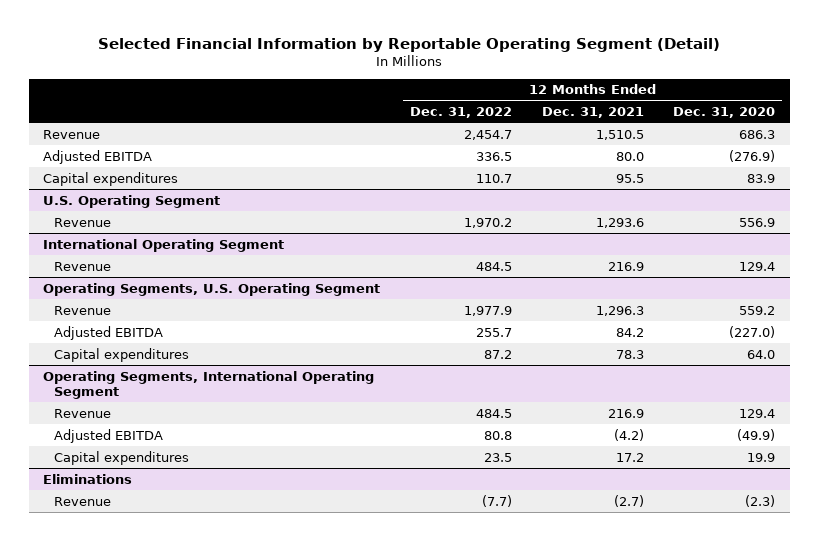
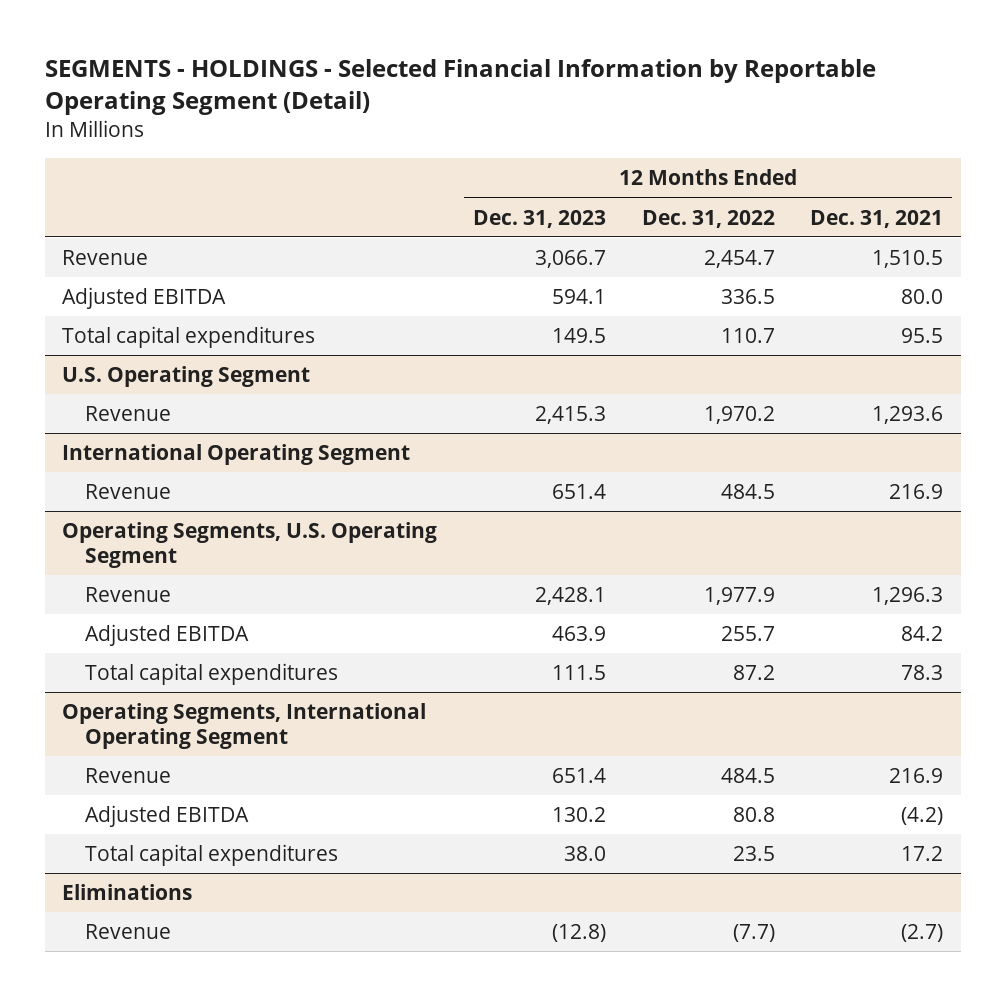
- Selected Financial Information by Reportable Operating Segment (Detail)
+ SEGMENTS - HOLDINGS - Selected Financial Information by Reportable Operating Segment (Detail)
- | 12 Months Ended Dec. 31, 2022 | 12 Months Ended Dec. 31, 2021 | 12 Months Ended Dec. 31, 2020
+ | 12 Months Ended Dec. 31, 2023 | 12 Months Ended Dec. 31, 2022 | 12 Months Ended Dec. 31, 2021
- Capital expenditures | 110.7 | 95.5 | 83.9
+ Total capital expenditures | 149.5 | 110.7 | 95.5
@ Operating Segments, U.S. Operating Segment
- Capital expenditures | 87.2 | 78.3 | 64.0
+ Total capital expenditures | 111.5 | 87.2 | 78.3
@ Operating Segments, International Operating Segment
- Capital expenditures | 23.5 | 17.2 | 19.9
+ Total capital expenditures | 38.0 | 23.5 | 17.2

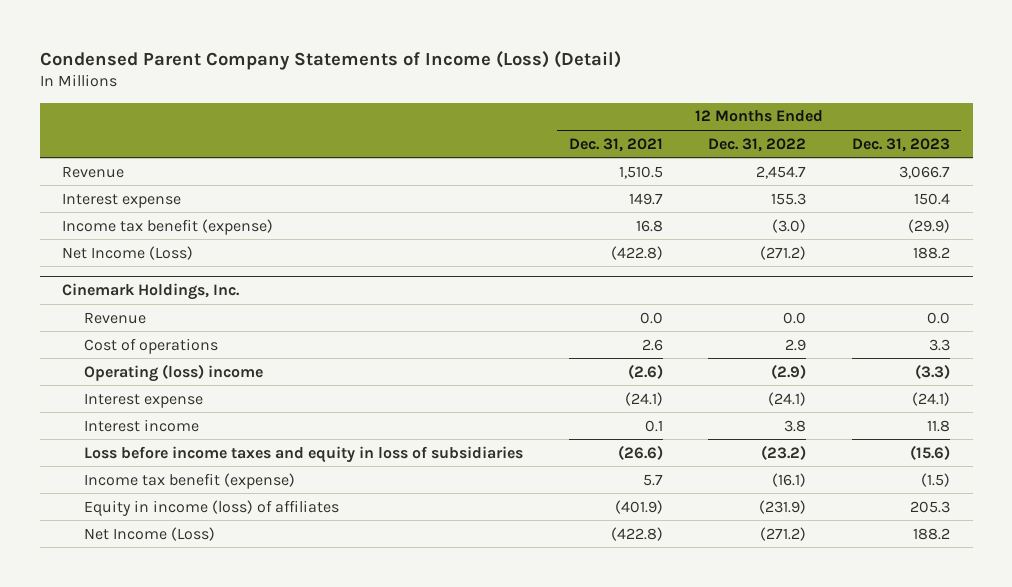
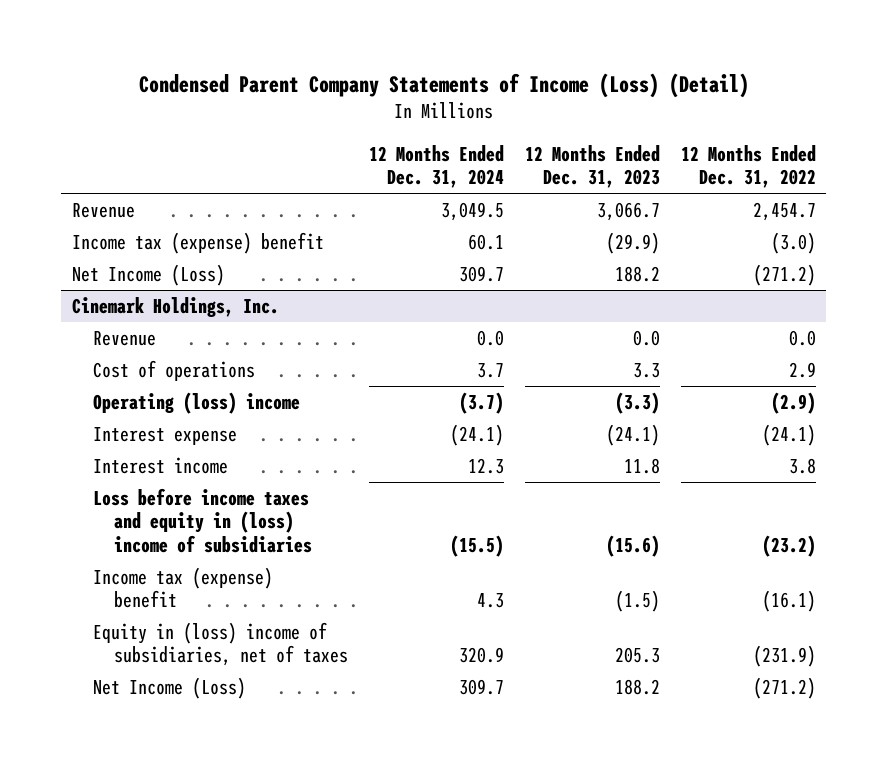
- | 12 Months Ended Dec. 31, 2021 | 12 Months Ended Dec. 31, 2022 | 12 Months Ended Dec. 31, 2023
+ | 12 Months Ended Dec. 31, 2024 | 12 Months Ended Dec. 31, 2023 | 12 Months Ended Dec. 31, 2022
- Interest expense | 149.7 | 155.3 | 150.4
- Income tax benefit (expense) | 16.8 | (3.0) | (29.9)
+ Income tax (expense) benefit | 60.1 | (29.9) | (3.0)
@ Cinemark Holdings, Inc.
- Loss before income taxes and equity in loss of subsidiaries | (26.6) | (23.2) | (15.6)
- Income tax benefit (expense) | 5.7 | (16.1) | (1.5)
- Equity in income (loss) of affiliates | (401.9) | (231.9) | 205.3
+ Loss before income taxes and equity in (loss) income of subsidiaries | (15.5) | (15.6) | (23.2)
+ Income tax (expense) benefit | 4.3 | (1.5) | (16.1)
+ Equity in (loss) income of subsidiaries, net of taxes | 320.9 | 205.3 | (231.9)

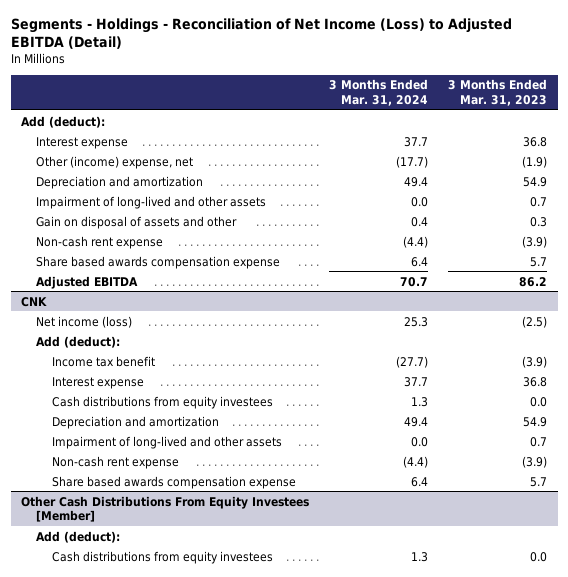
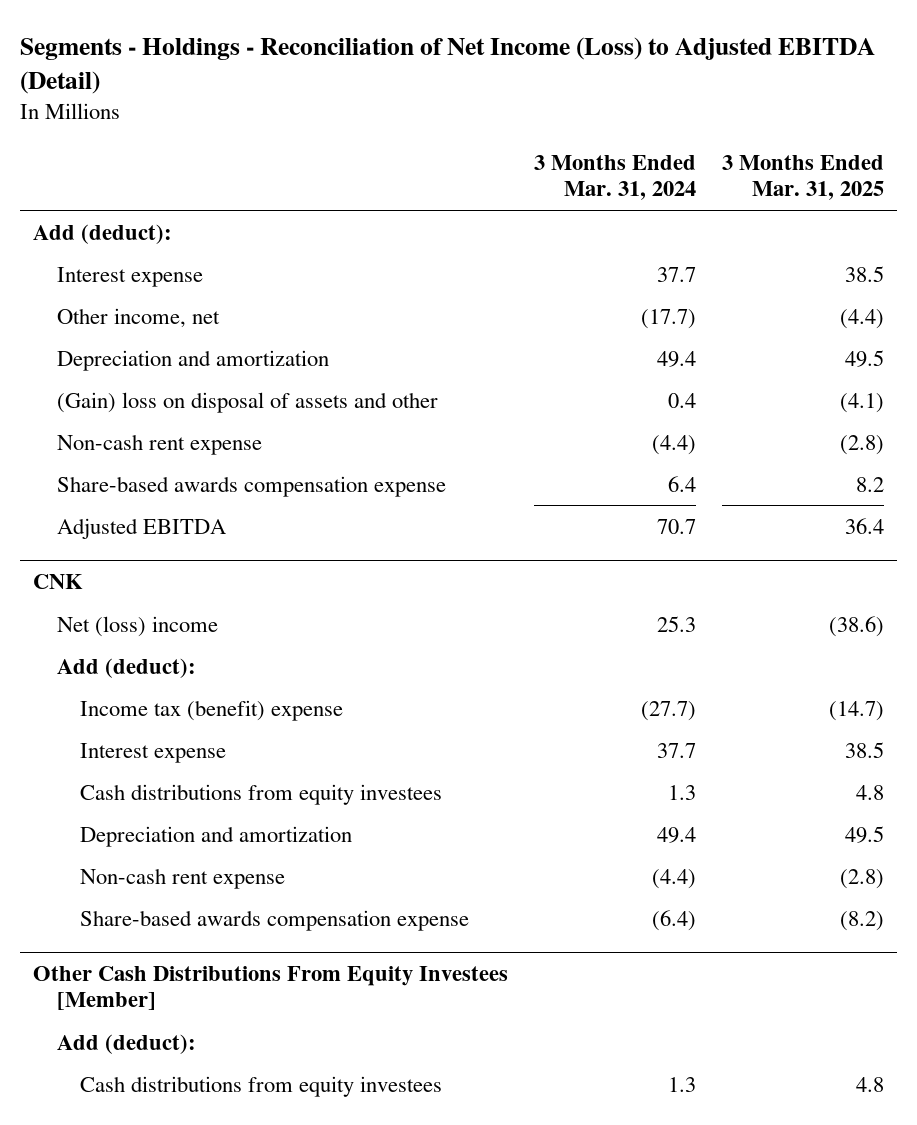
- | 3 Months Ended Mar. 31, 2024 | 3 Months Ended Mar. 31, 2023
+ | 3 Months Ended Mar. 31, 2024 | 3 Months Ended Mar. 31, 2025
- Other (income) expense, net | (17.7) | (1.9)
+ Other income, net | (17.7) | (4.4)
- Impairment of long-lived and other assets | 0.0 | 0.7
- Gain on disposal of assets and other | 0.4 | 0.3
+ (Gain) loss on disposal of assets and other | 0.4 | (4.1)
- Share based awards compensation expense | 6.4 | 5.7
+ Share-based awards compensation expense | 6.4 | 8.2
@ CNK
- Net income (loss) | 25.3 | (2.5)
+ Net (loss) income | 25.3 | (38.6)
- Income tax benefit | (27.7) | (3.9)
+ Income tax (benefit) expense | (27.7) | (14.7)
- Impairment of long-lived and other assets | 0.0 | 0.7
- Share based awards compensation expense | 6.4 | 5.7
+ Share-based awards compensation expense | (6.4) | (8.2)

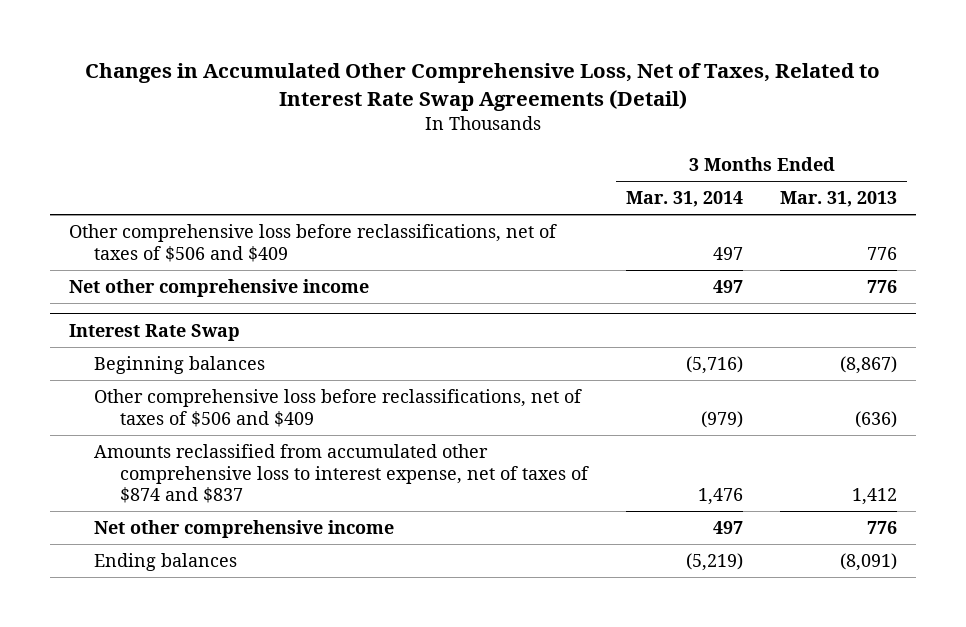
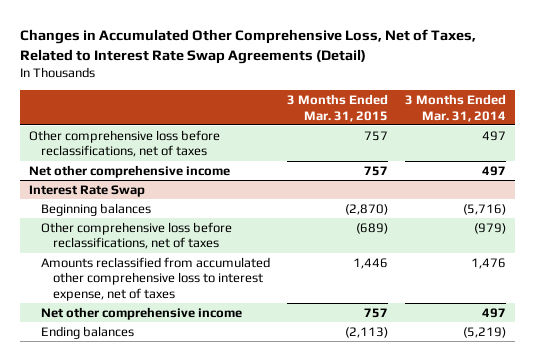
- | 3 Months Ended Mar. 31, 2014 | 3 Months Ended Mar. 31, 2013
+ | 3 Months Ended Mar. 31, 2015 | 3 Months Ended Mar. 31, 2014
- Other comprehensive loss before reclassifications, net of taxes of $506 and $409 | 497 | 776
+ Other comprehensive loss before reclassifications, net of taxes | 757 | 497
@ Interest Rate Swap
- Other comprehensive loss before reclassifications, net of taxes of $506 and $409 | (979) | (636)
- Amounts reclassified from accumulated other comprehensive loss to interest expense, net of taxes of $874 and $837 | 1,476 | 1,412
+ Other comprehensive loss before reclassifications, net of taxes | (689) | (979)
+ Amounts reclassified from accumulated other comprehensive loss to interest expense, net of taxes | 1,446 | 1,476

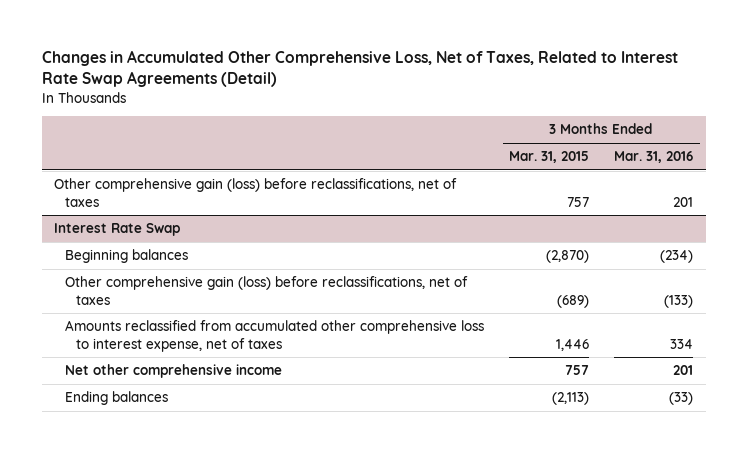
- | 3 Months Ended Mar. 31, 2015 | 3 Months Ended Mar. 31, 2014
+ | 3 Months Ended Mar. 31, 2015 | 3 Months Ended Mar. 31, 2016
- Other comprehensive loss before reclassifications, net of taxes | 757 | 497
- Net other comprehensive income | 757 | 497
+ Other comprehensive gain (loss) before reclassifications, net of taxes | 757 | 201
@ Interest Rate Swap
- Other comprehensive loss before reclassifications, net of taxes | (689) | (979)
+ Other comprehensive gain (loss) before reclassifications, net of taxes | (689) | (133)

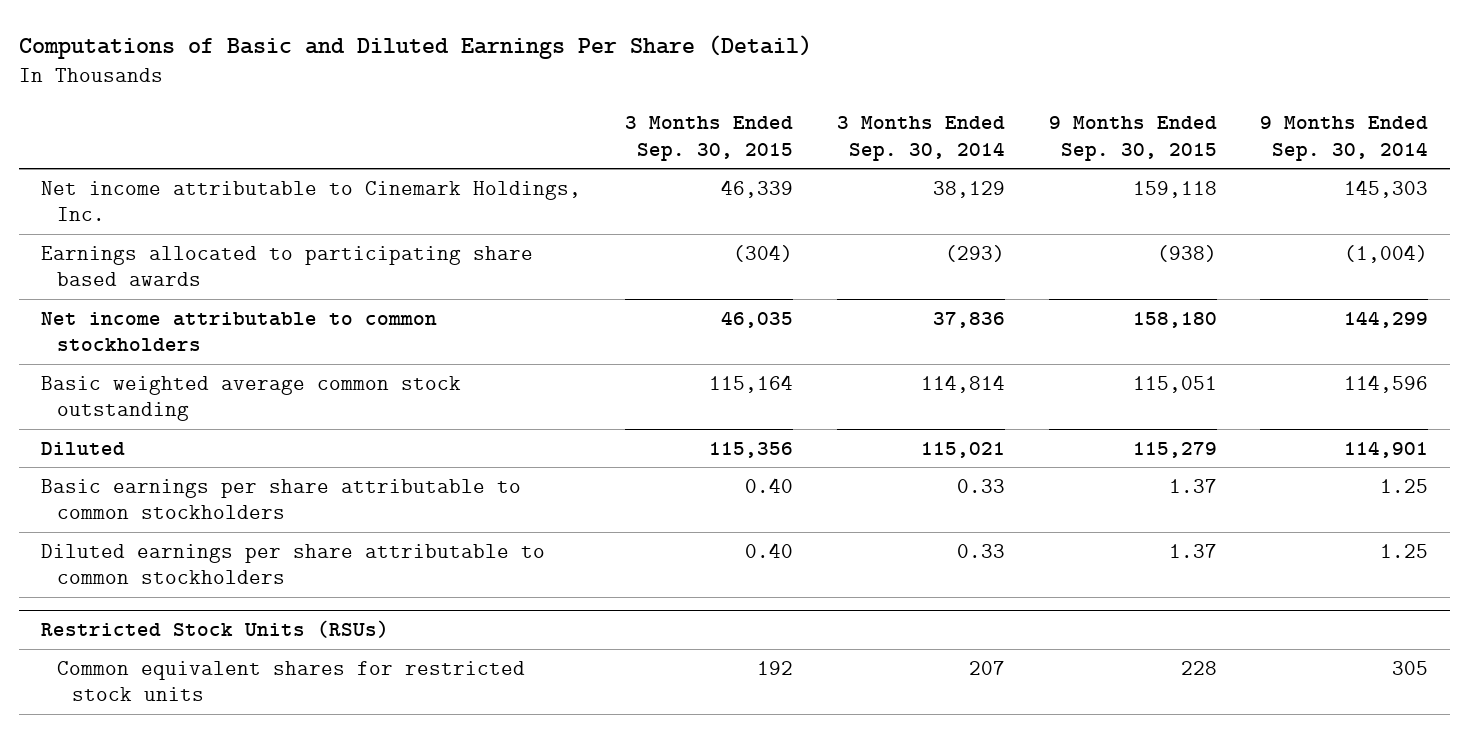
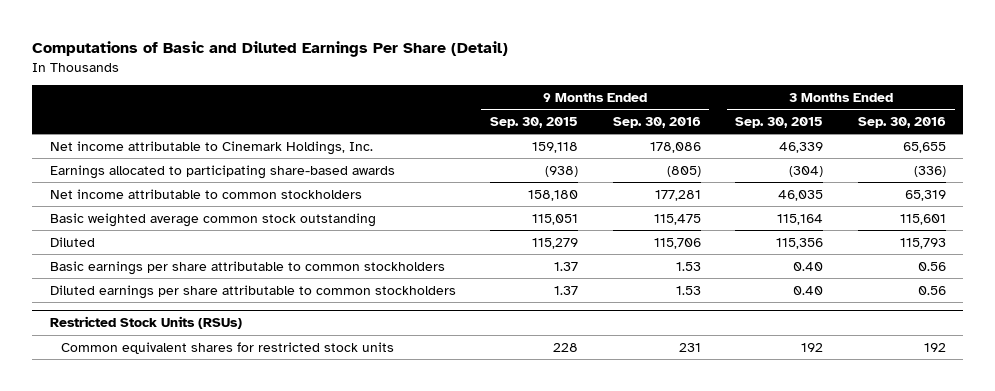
- | 3 Months Ended Sep. 30, 2015 | 3 Months Ended Sep. 30, 2014 | 9 Months Ended Sep. 30, 2015 | 9 Months Ended Sep. 30, 2014
+ | 9 Months Ended Sep. 30, 2015 | 9 Months Ended Sep. 30, 2016 | 3 Months Ended Sep. 30, 2015 | 3 Months Ended Sep. 30, 2016
- Earnings allocated to participating share based awards | (304) | (293) | (938) | (1,004)
+ Earnings allocated to participating share-based awards | (938) | (805) | (304) | (336)

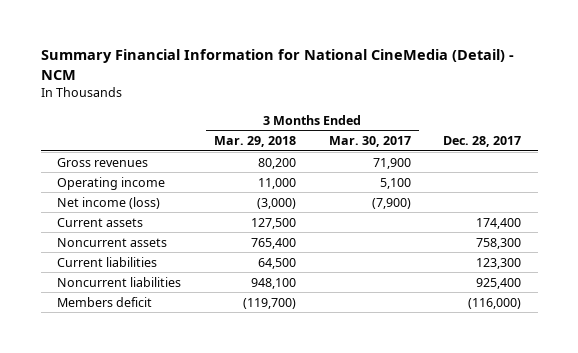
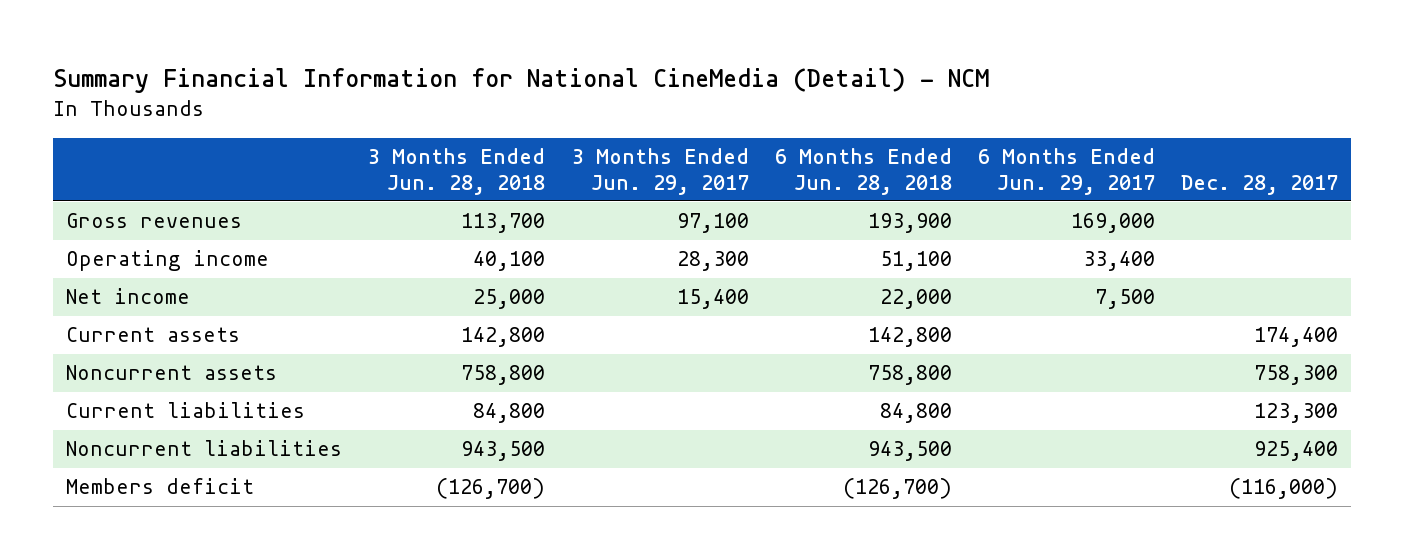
- | 3 Months Ended Mar. 29, 2018 | 3 Months Ended Mar. 30, 2017 | Dec. 28, 2017
+ | 3 Months Ended Jun. 28, 2018 | 3 Months Ended Jun. 29, 2017 | 6 Months Ended Jun. 28, 2018 | 6 Months Ended Jun. 29, 2017 | Dec. 28, 2017
- Net income (loss) | (3,000) | (7,900) |
+ Net income | 25,000 | 15,400 | 22,000 | 7,500 |

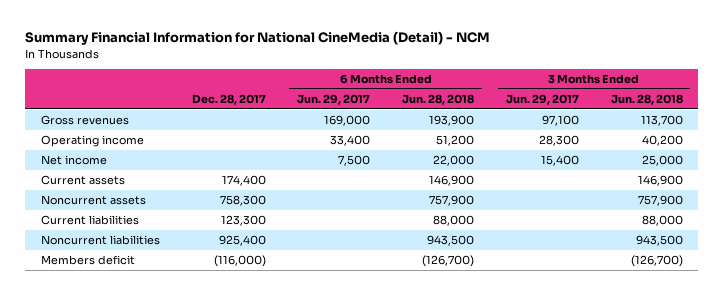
- | 3 Months Ended Jun. 28, 2018 | 3 Months Ended Jun. 29, 2017 | 6 Months Ended Jun. 28, 2018 | 6 Months Ended Jun. 29, 2017 | Dec. 28, 2017
+ | Dec. 28, 2017 | 6 Months Ended Jun. 29, 2017 | 6 Months Ended Jun. 28, 2018 | 3 Months Ended Jun. 29, 2017 | 3 Months Ended Jun. 28, 2018
- Operating income | 40,100 | 28,300 | 51,100 | 33,400 |
+ Operating income | | 33,400 | 51,200 | 28,300 | 40,200
- Current assets | 142,800 | | 142,800 | | 174,400
- Noncurrent assets | 758,800 | | 758,800 | | 758,300
- Current liabilities | 84,800 | | 84,800 | | 123,300
+ Current assets | 174,400 | | 146,900 | | 146,900
+ Noncurrent assets | 758,300 | | 757,900 | | 757,900
+ Current liabilities | 123,300 | | 88,000 | | 88,000

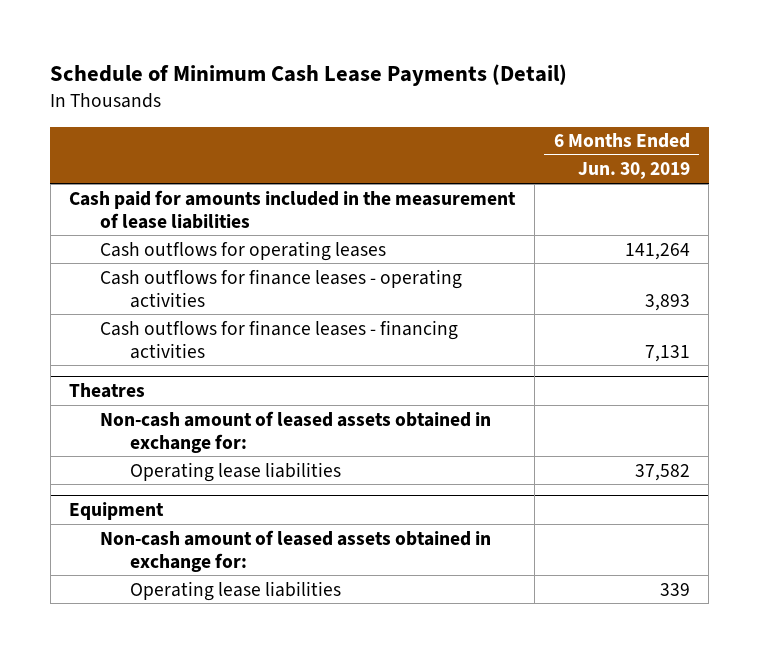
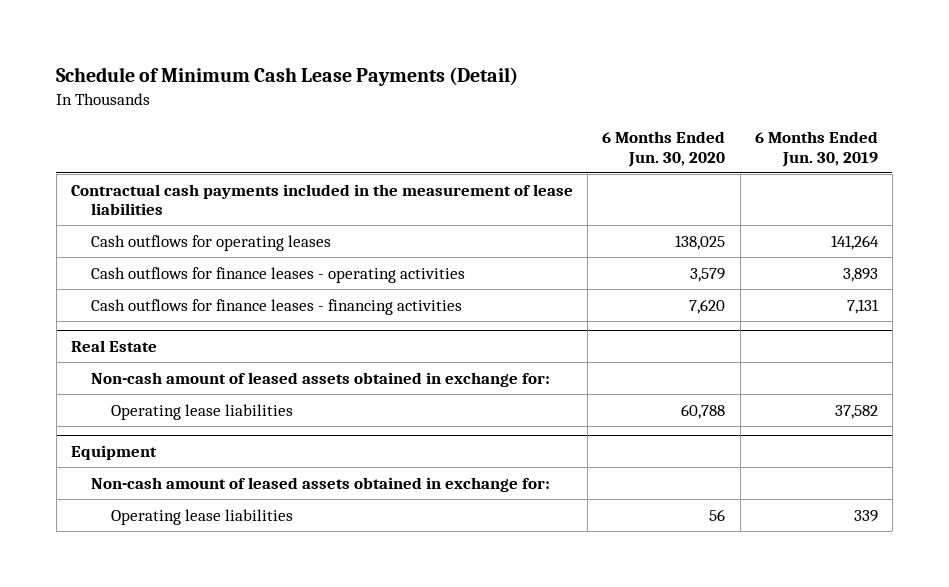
- | 6 Months Ended Jun. 30, 2019
+ | 6 Months Ended Jun. 30, 2020 | 6 Months Ended Jun. 30, 2019
- Cash paid for amounts included in the measurement of lease liabilities
+ Contractual cash payments included in the measurement of lease liabilities
- Theatres
+ Real Estate

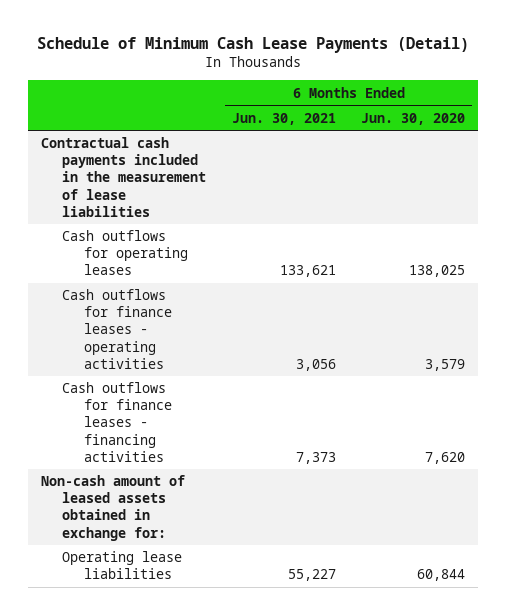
- | 6 Months Ended Jun. 30, 2020 | 6 Months Ended Jun. 30, 2019
+ | 6 Months Ended Jun. 30, 2021 | 6 Months Ended Jun. 30, 2020
- Real Estate
- Operating lease liabilities | 60,788 | 37,582
- Equipment
- Non-cash amount of leased assets obtained in exchange for:
- Operating lease liabilities | 56 | 339
+ Operating lease liabilities | 55,227 | 60,844

